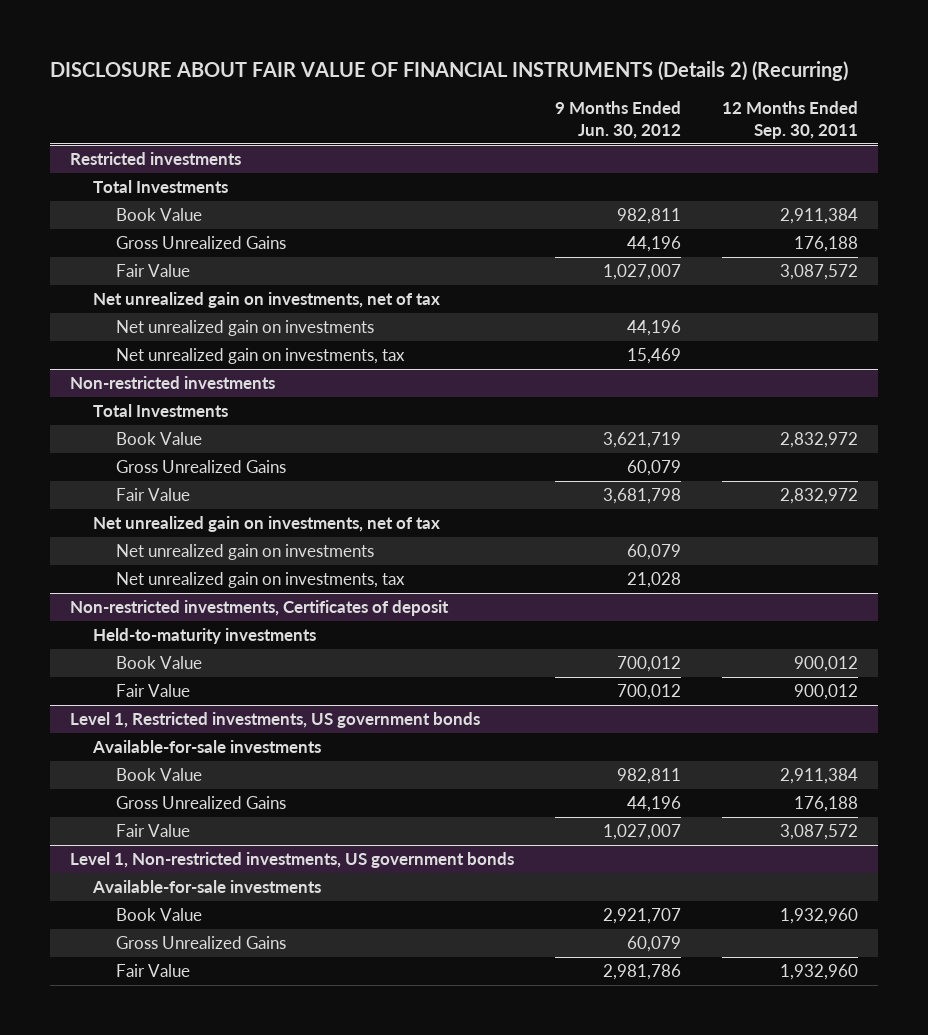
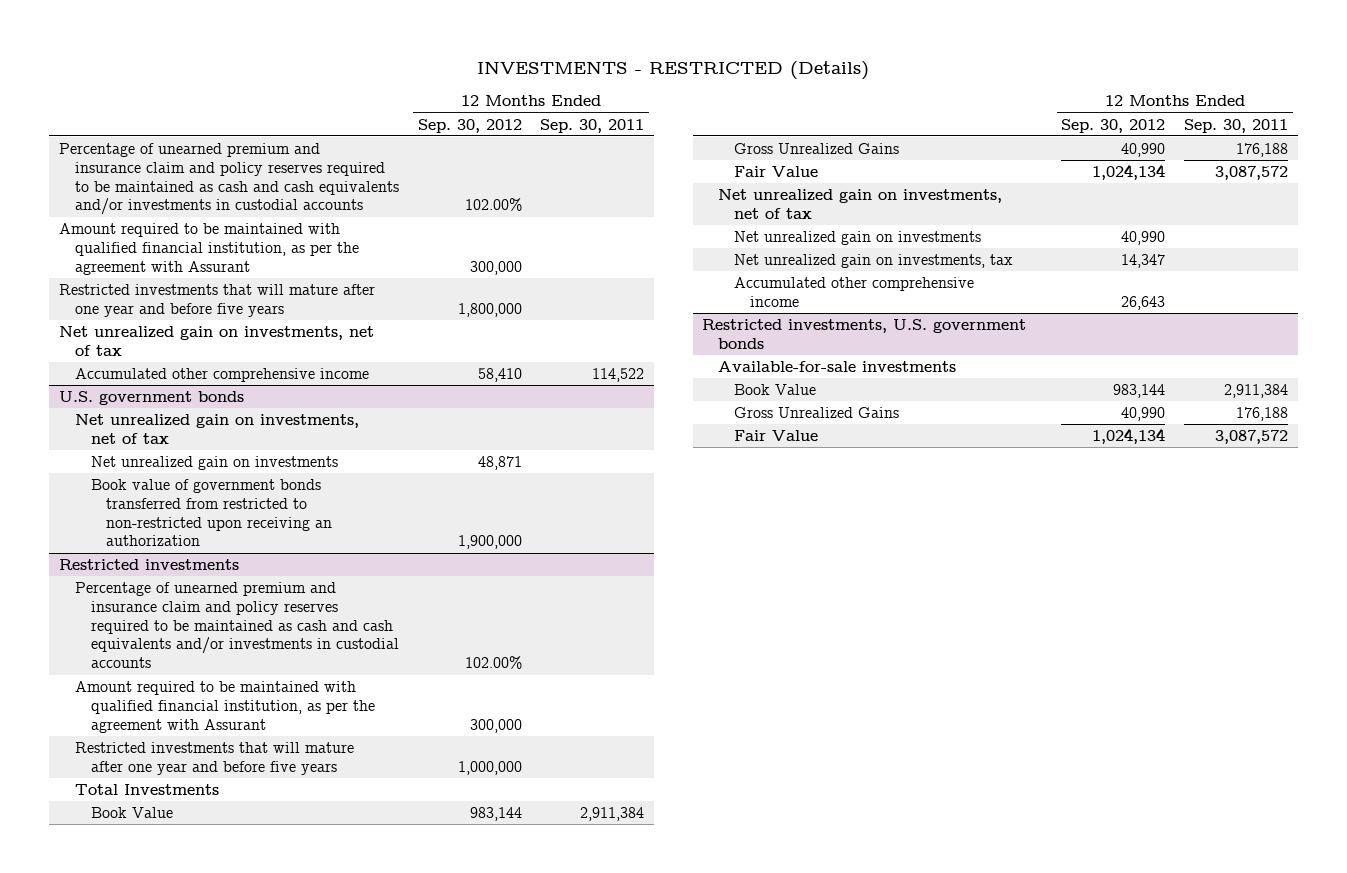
- DISCLOSURE ABOUT FAIR VALUE OF FINANCIAL INSTRUMENTS (Details 2) (Recurring)
+ INVESTMENTS - RESTRICTED (Details)
- | 9 Months Ended Jun. 30, 2012 | 12 Months Ended Sep. 30, 2011
+ | 12 Months Ended Sep. 30, 2012 | 12 Months Ended Sep. 30, 2011
+ Percentage of unearned premium and insurance claim and policy reserves required to be maintained as cash and cash equivalents and/or investments in custodial accounts | 102.00% |
+ Amount required to be maintained with qualified financial institution, as per the agreement with Assurant | 300,000 |
+ Restricted investments that will mature after one year and before five years | 1,800,000 |
+ Net unrealized gain on investments, net of tax
+ Accumulated other comprehensive income | 58,410 | 114,522
+ U.S. government bonds
+ Net unrealized gain on investments, net of tax
+ Net unrealized gain on investments | 48,871 |
+ Book value of government bonds transferred from restricted to non-restricted upon receiving an authorization | 1,900,000 |
@ Restricted investments
+ Percentage of unearned premium and insurance claim and policy reserves required to be maintained as cash and cash equivalents and/or investments in custodial accounts | 102.00% |
+ Amount required to be maintained with qualified financial institution, as per the agreement with Assurant | 300,000 |
+ Restricted investments that will mature after one year and before five years | 1,000,000 |
- Non-restricted investments
- Total Investments
- Book Value | 3,621,719 | 2,832,972
- Gross Unrealized Gains | 60,079 |
- Fair Value | 3,681,798 | 2,832,972
- Net unrealized gain on investments, net of tax
- Net unrealized gain on investments | 60,079 |
- Net unrealized gain on investments, tax | 21,028 |
- Non-restricted investments, Certificates of deposit
- Held-to-maturity investments
- Book Value | 700,012 | 900,012
- Fair Value | 700,012 | 900,012
- Level 1, Restricted investments, US government bonds
@ Restricted investments
+ Accumulated other comprehensive income | 26,643 |
+ Restricted investments, U.S. government bonds
- Level 1, Non-restricted investments, US government bonds
- Available-for-sale investments
- Book Value | 2,921,707 | 1,932,960
- Gross Unrealized Gains | 60,079 |
- Fair Value | 2,981,786 | 1,932,960

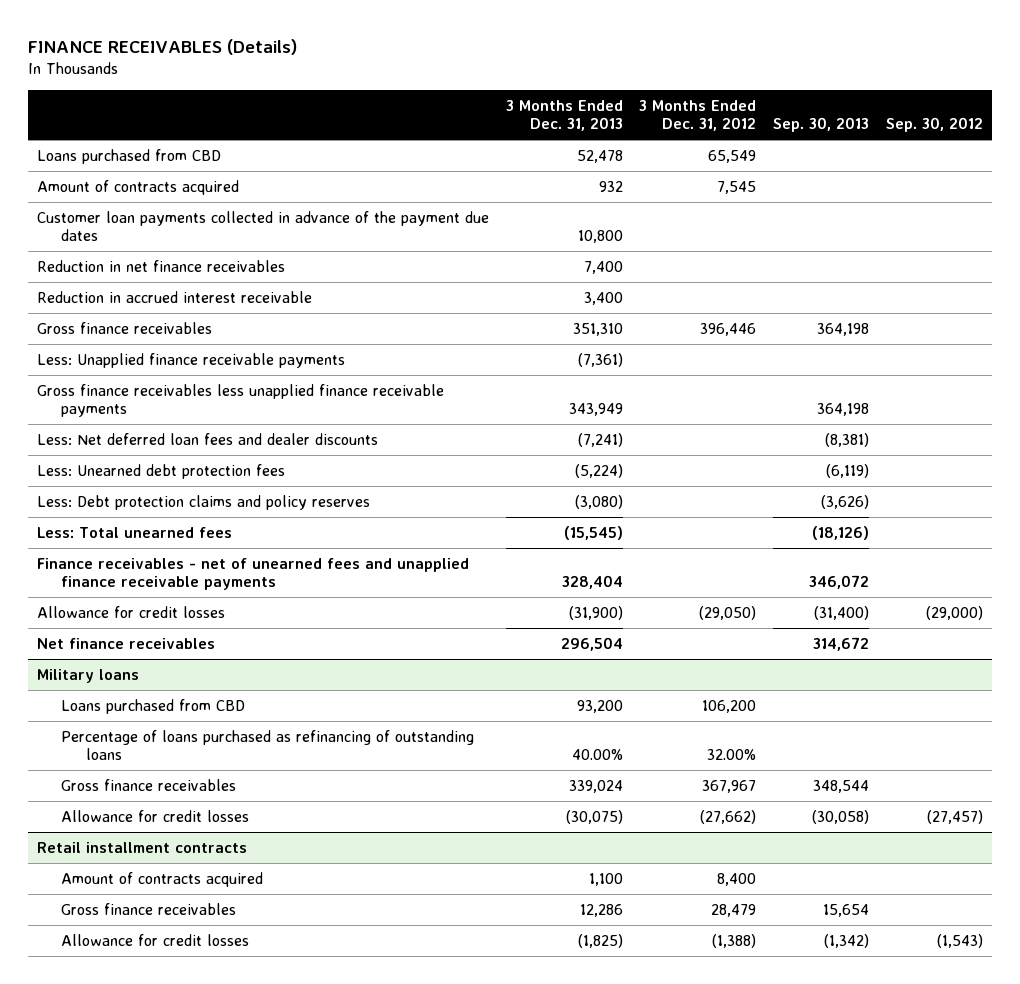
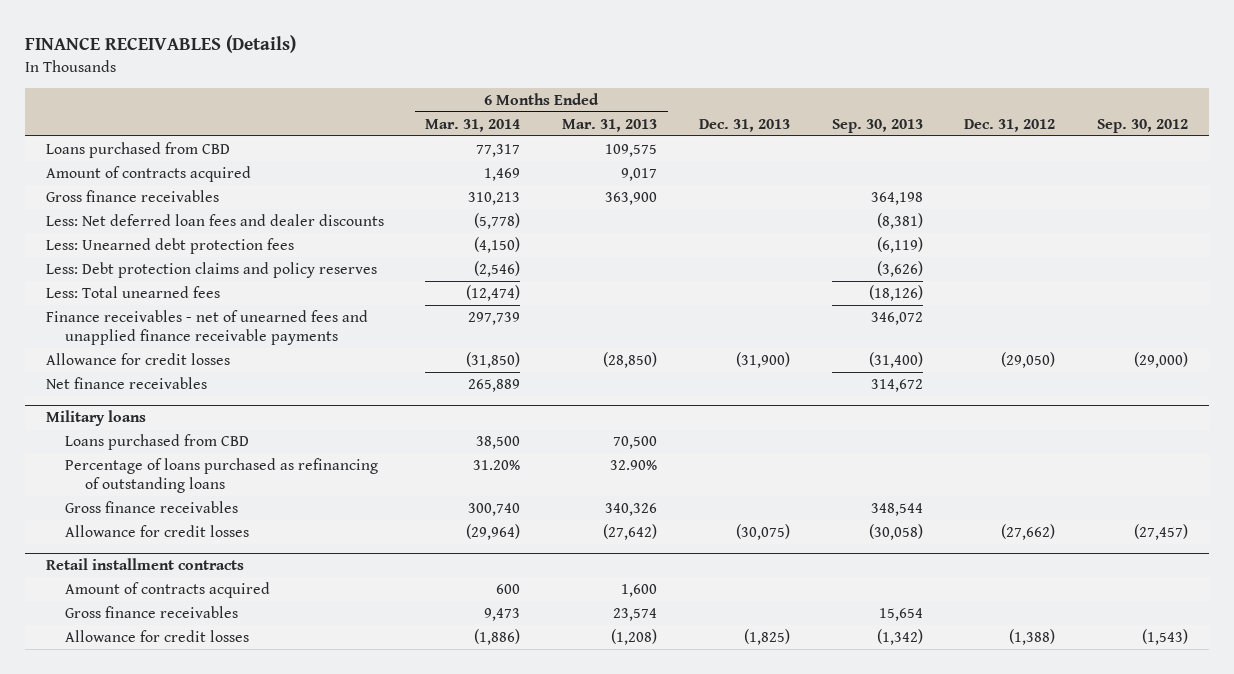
- | 3 Months Ended Dec. 31, 2013 | 3 Months Ended Dec. 31, 2012 | Sep. 30, 2013 | Sep. 30, 2012
+ | 6 Months Ended Mar. 31, 2014 | 6 Months Ended Mar. 31, 2013 | Dec. 31, 2013 | Sep. 30, 2013 | Dec. 31, 2012 | Sep. 30, 2012
- Customer loan payments collected in advance of the payment due dates | 10,800 | | |
- Reduction in net finance receivables | 7,400 | | |
- Reduction in accrued interest receivable | 3,400 | | |
- Less: Unapplied finance receivable payments | (7,361) | | |
- Gross finance receivables less unapplied finance receivable payments | 343,949 | | 364,198 |

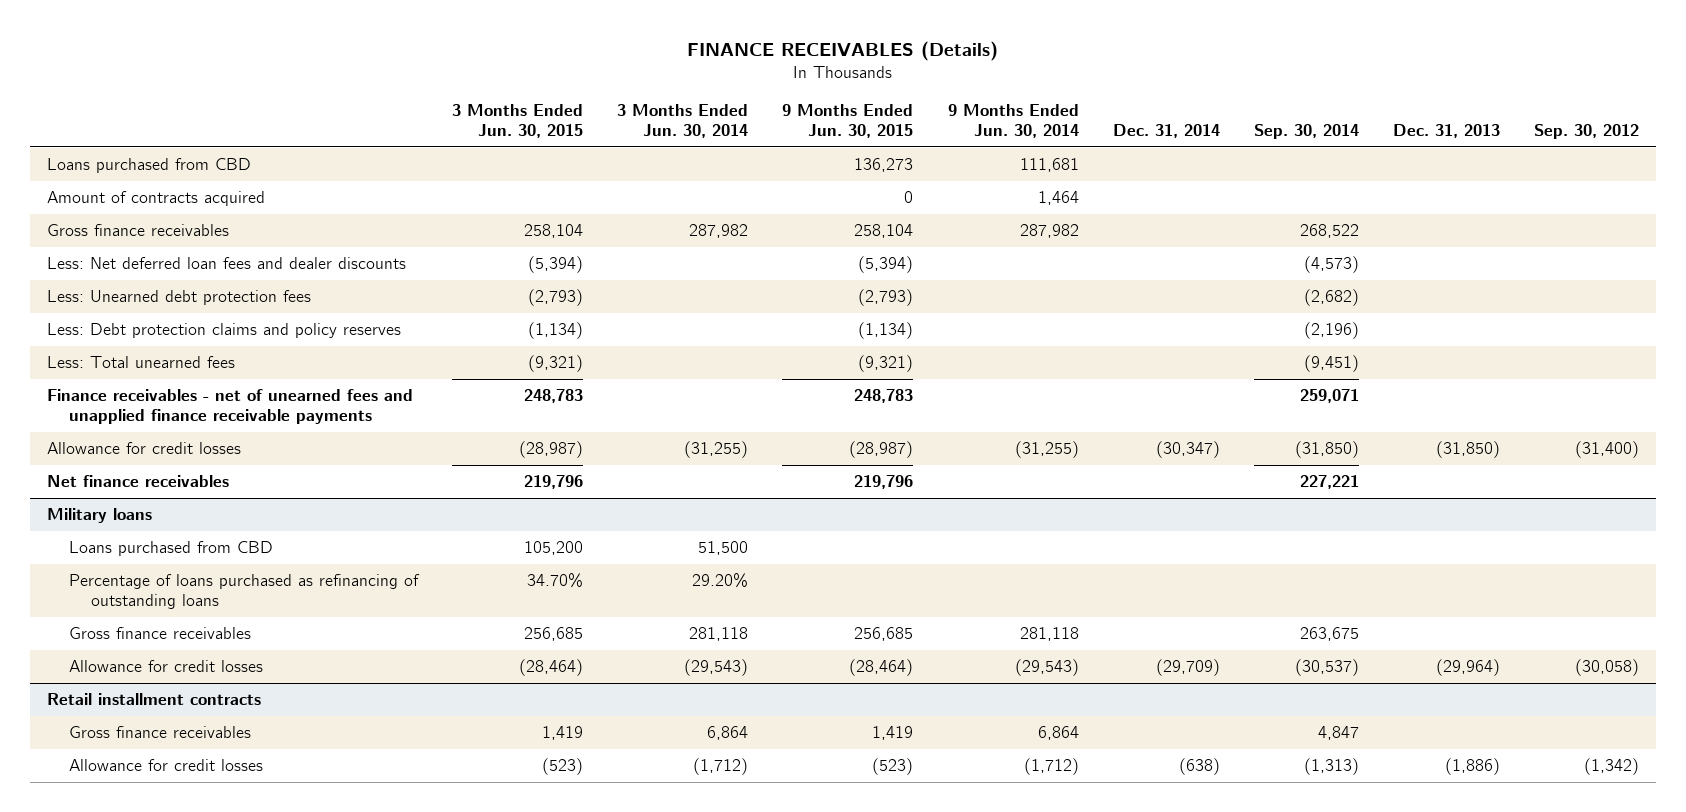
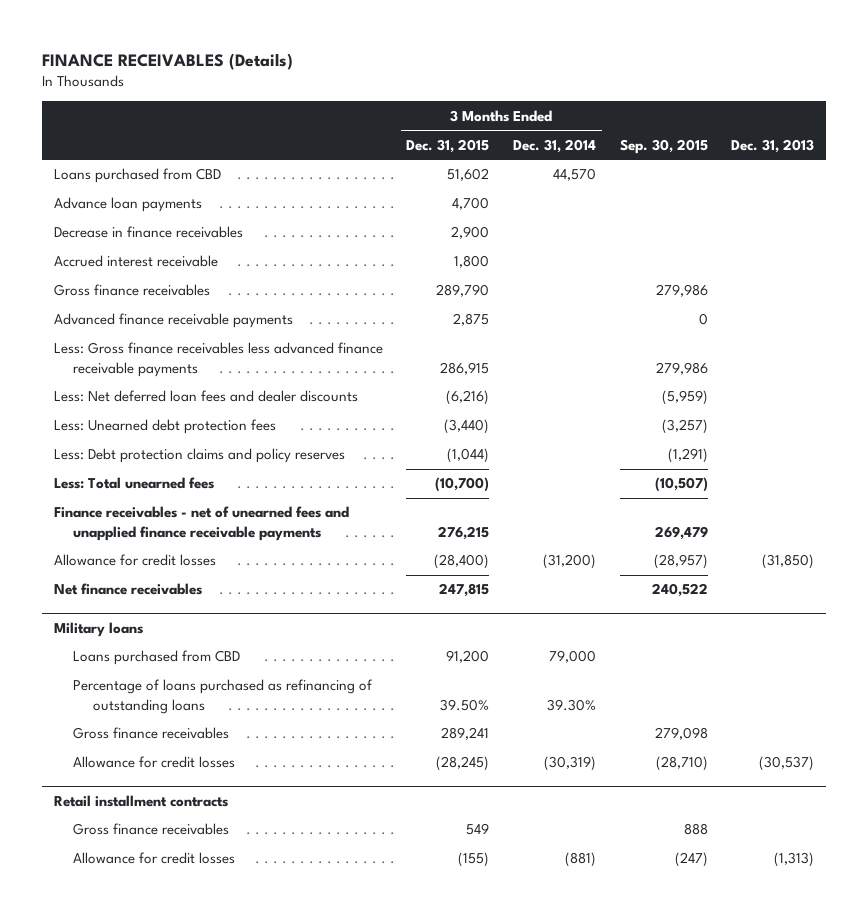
- | 3 Months Ended Jun. 30, 2015 | 3 Months Ended Jun. 30, 2014 | 9 Months Ended Jun. 30, 2015 | 9 Months Ended Jun. 30, 2014 | Dec. 31, 2014 | Sep. 30, 2014 | Dec. 31, 2013 | Sep. 30, 2012
+ | 3 Months Ended Dec. 31, 2015 | 3 Months Ended Dec. 31, 2014 | Sep. 30, 2015 | Dec. 31, 2013
- Amount of contracts acquired | | | 0 | 1,464 | | | |
+ Advance loan payments | 4,700 | | |
+ Decrease in finance receivables | 2,900 | | |
+ Accrued interest receivable | 1,800 | | |
+ Advanced finance receivable payments | 2,875 | | 0 |
+ Less: Gross finance receivables less advanced finance receivable payments | 286,915 | | 279,986 |
@ Military loans
- Allowance for credit losses | (28,464) | (29,543) | (28,464) | (29,543) | (29,709) | (30,537) | (29,964) | (30,058)
+ Allowance for credit losses | (28,245) | (30,319) | (28,710) | (30,537)
@ Retail installment contracts
- Allowance for credit losses | (523) | (1,712) | (523) | (1,712) | (638) | (1,313) | (1,886) | (1,342)
+ Allowance for credit losses | (155) | (881) | (247) | (1,313)

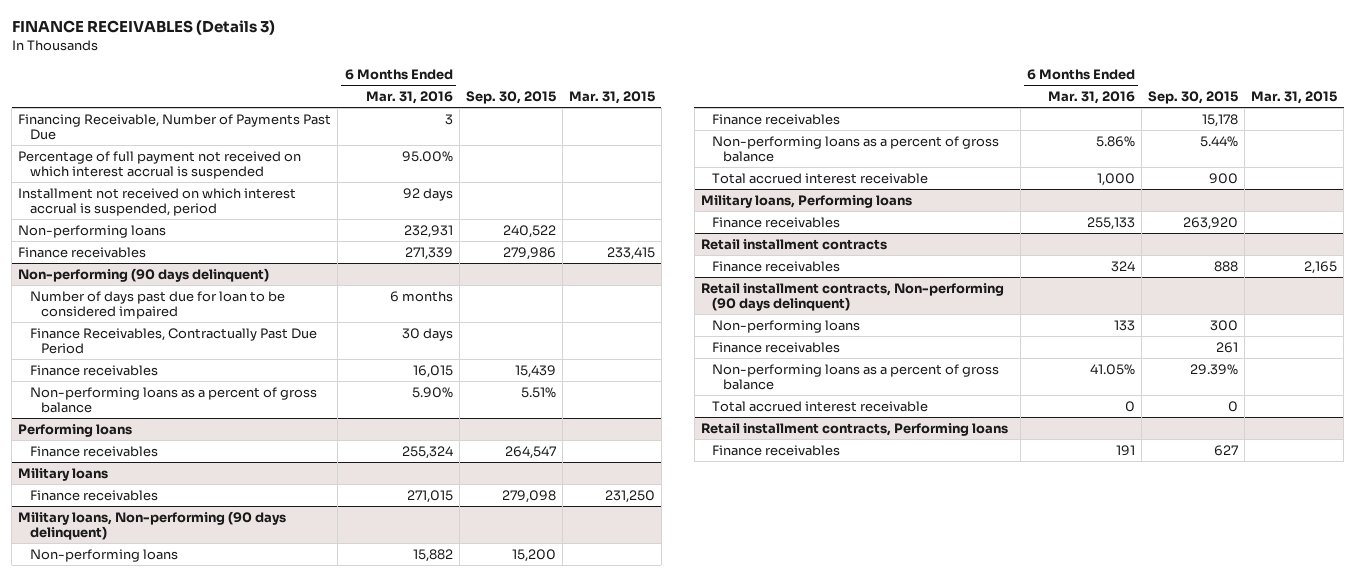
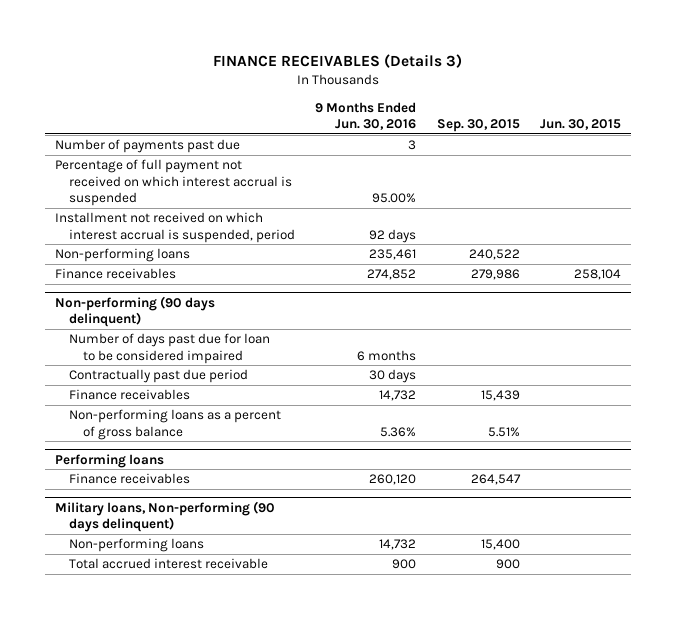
- | 6 Months Ended Mar. 31, 2016 | Sep. 30, 2015 | Mar. 31, 2015
+ | 9 Months Ended Jun. 30, 2016 | Sep. 30, 2015 | Jun. 30, 2015
- Financing Receivable, Number of Payments Past Due | 3 | |
+ Number of payments past due | 3 | |
@ Non-performing (90 days delinquent)
- Finance Receivables, Contractually Past Due Period | 30 days | |
+ Contractually past due period | 30 days | |
- Military loans
- Finance receivables | 271,015 | 279,098 | 231,250
@ Military loans, Non-performing (90 days delinquent)
- Non-performing loans | 15,882 | 15,200 |
- Finance receivables | | 15,178 |
- Non-performing loans as a percent of gross balance | 5.86% | 5.44% |
+ Non-performing loans | 14,732 | 15,400 |
- Military loans, Performing loans
- Finance receivables | 255,133 | 263,920 |
- Retail installment contracts
- Finance receivables | 324 | 888 | 2,165
- Retail installment contracts, Non-performing (90 days delinquent)
- Non-performing loans | 133 | 300 |
- Finance receivables | | 261 |
- Non-performing loans as a percent of gross balance | 41.05% | 29.39% |
- Total accrued interest receivable | 0 | 0 |
- Retail installment contracts, Performing loans
- Finance receivables | 191 | 627 |

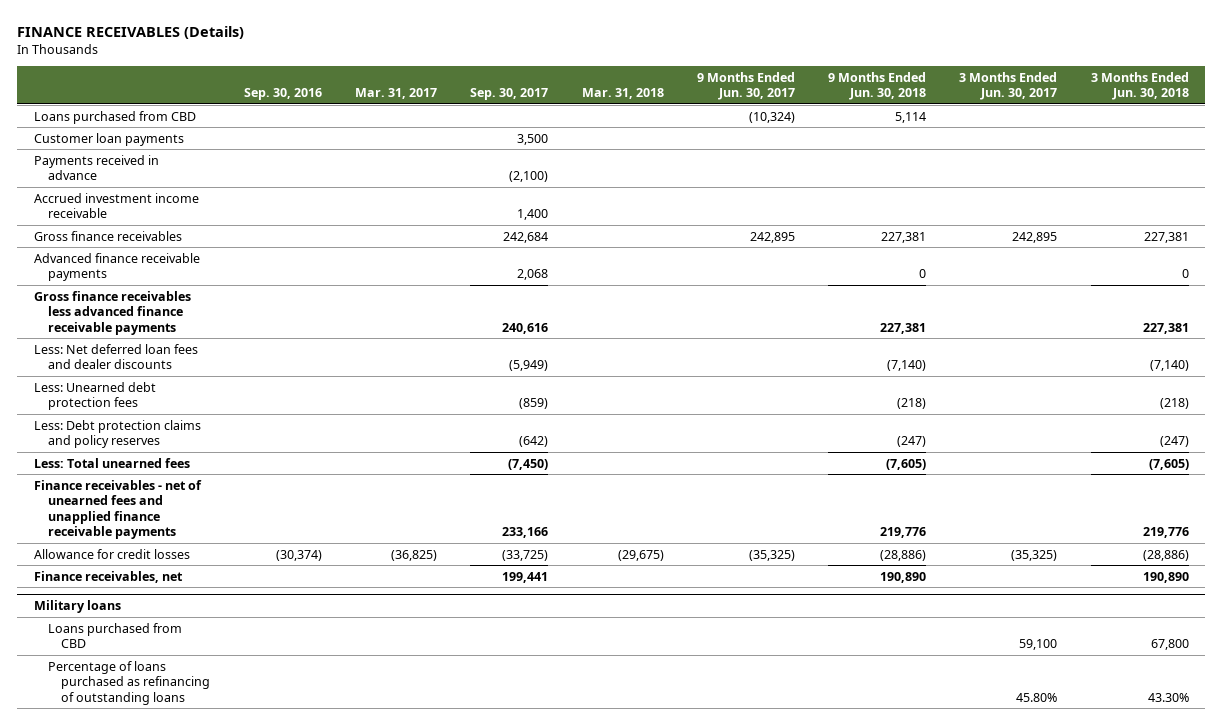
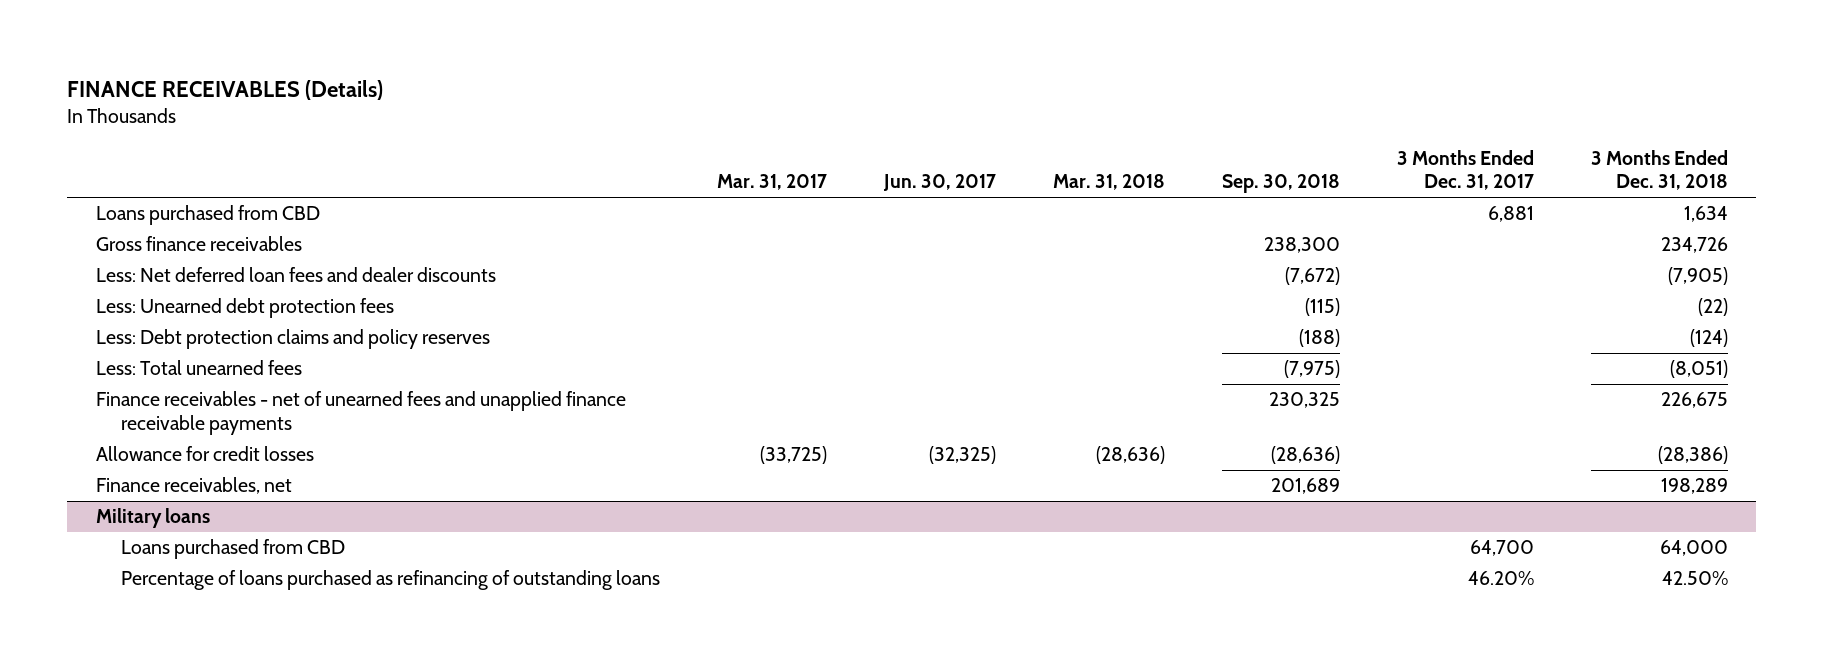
- | Sep. 30, 2016 | Mar. 31, 2017 | Sep. 30, 2017 | Mar. 31, 2018 | 9 Months Ended Jun. 30, 2017 | 9 Months Ended Jun. 30, 2018 | 3 Months Ended Jun. 30, 2017 | 3 Months Ended Jun. 30, 2018
+ | Mar. 31, 2017 | Jun. 30, 2017 | Mar. 31, 2018 | Sep. 30, 2018 | 3 Months Ended Dec. 31, 2017 | 3 Months Ended Dec. 31, 2018
- Customer loan payments | | | 3,500 | | | | |
- Payments received in advance | | | (2,100) | | | | |
- Accrued investment income receivable | | | 1,400 | | | | |
- Advanced finance receivable payments | | | 2,068 | | | 0 | | 0
- Gross finance receivables less advanced finance receivable payments | | | 240,616 | | | 227,381 | | 227,381
- Allowance for credit losses | (30,374) | (36,825) | (33,725) | (29,675) | (35,325) | (28,886) | (35,325) | (28,886)
+ Allowance for credit losses | (33,725) | (32,325) | (28,636) | (28,636) | | (28,386)

